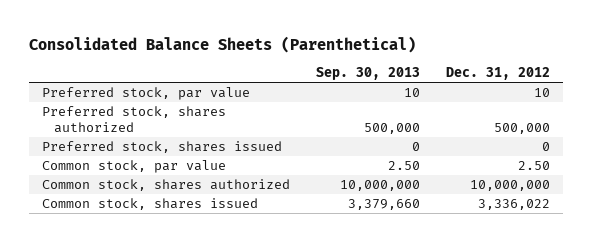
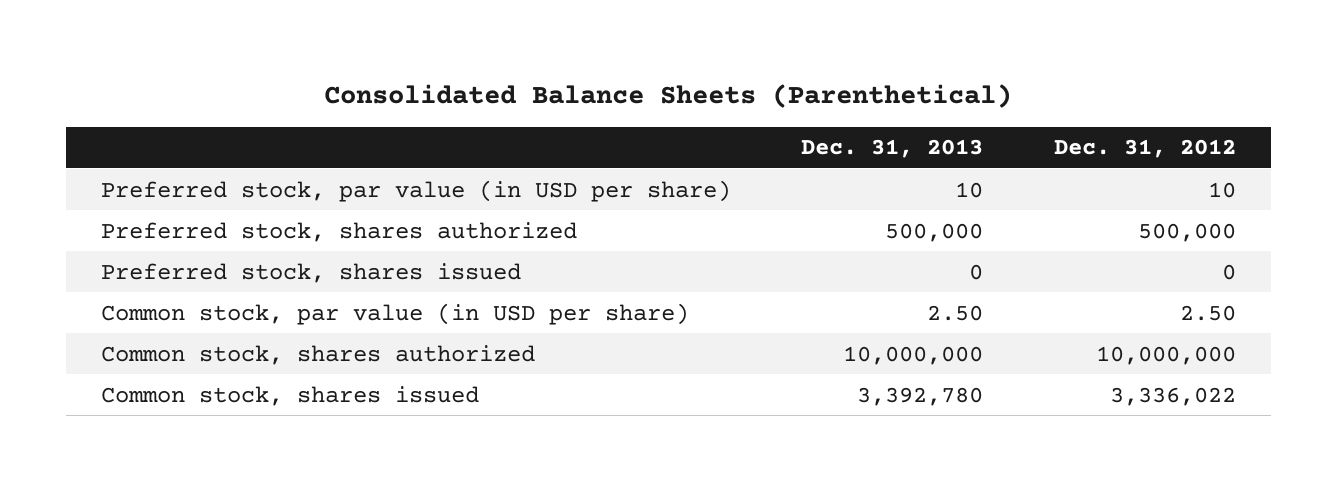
- | Sep. 30, 2013 | Dec. 31, 2012
+ | Dec. 31, 2013 | Dec. 31, 2012
- Preferred stock, par value | 10 | 10
+ Preferred stock, par value (in USD per share) | 10 | 10
- Common stock, par value | 2.50 | 2.50
+ Common stock, par value (in USD per share) | 2.50 | 2.50

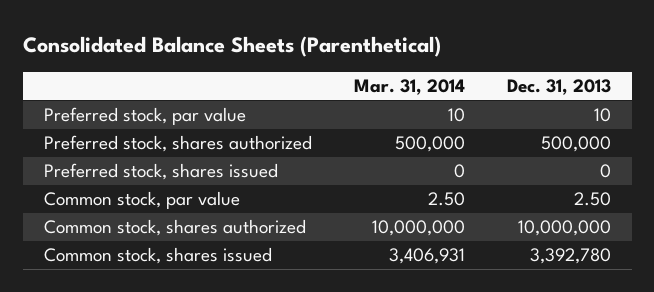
- | Dec. 31, 2013 | Dec. 31, 2012
+ | Mar. 31, 2014 | Dec. 31, 2013
- Preferred stock, par value (in USD per share) | 10 | 10
+ Preferred stock, par value | 10 | 10
- Common stock, par value (in USD per share) | 2.50 | 2.50
+ Common stock, par value | 2.50 | 2.50

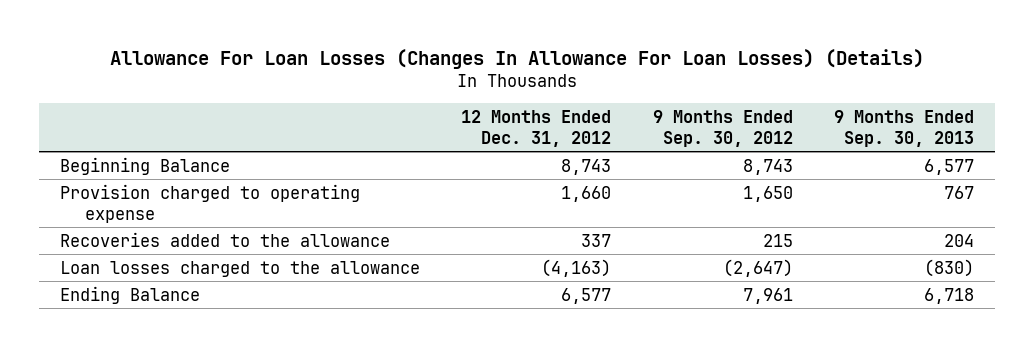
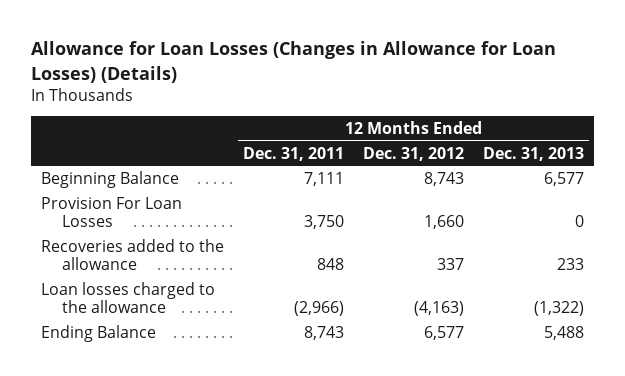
- Allowance For Loan Losses (Changes In Allowance For Loan Losses) (Details)
+ Allowance for Loan Losses (Changes in Allowance for Loan Losses) (Details)
- | 12 Months Ended Dec. 31, 2012 | 9 Months Ended Sep. 30, 2012 | 9 Months Ended Sep. 30, 2013
+ | 12 Months Ended Dec. 31, 2011 | 12 Months Ended Dec. 31, 2012 | 12 Months Ended Dec. 31, 2013
- Provision charged to operating expense | 1,660 | 1,650 | 767
+ Provision For Loan Losses | 3,750 | 1,660 | 0

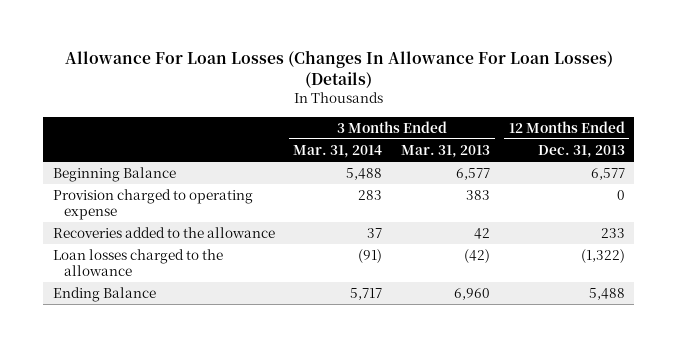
- Allowance for Loan Losses (Changes in Allowance for Loan Losses) (Details)
+ Allowance For Loan Losses (Changes In Allowance For Loan Losses) (Details)
- | 12 Months Ended Dec. 31, 2011 | 12 Months Ended Dec. 31, 2012 | 12 Months Ended Dec. 31, 2013
+ | 3 Months Ended Mar. 31, 2014 | 3 Months Ended Mar. 31, 2013 | 12 Months Ended Dec. 31, 2013
- Provision For Loan Losses | 3,750 | 1,660 | 0
+ Provision charged to operating expense | 283 | 383 | 0

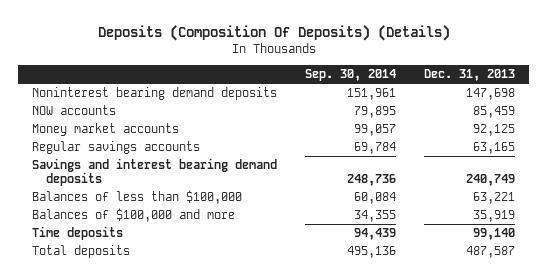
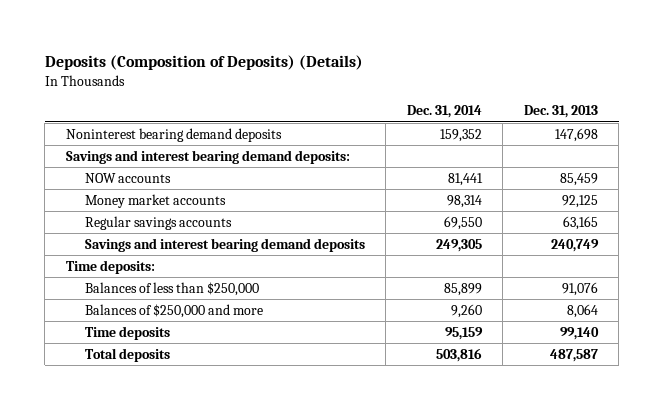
- Deposits (Composition Of Deposits) (Details)
+ Deposits (Composition of Deposits) (Details)
- | Sep. 30, 2014 | Dec. 31, 2013
+ | Dec. 31, 2014 | Dec. 31, 2013
+ Savings and interest bearing demand deposits:
- Balances of less than $100,000 | 60,084 | 63,221
- Balances of $100,000 and more | 34,355 | 35,919
+ Time deposits:
+ Balances of less than $250,000 | 85,899 | 91,076
+ Balances of $250,000 and more | 9,260 | 8,064

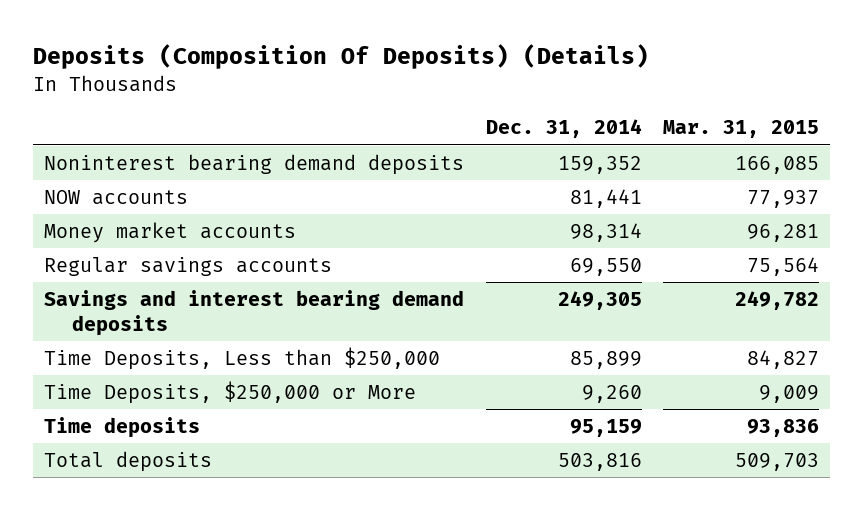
- Deposits (Composition of Deposits) (Details)
+ Deposits (Composition Of Deposits) (Details)
- | Dec. 31, 2014 | Dec. 31, 2013
+ | Dec. 31, 2014 | Mar. 31, 2015
- Savings and interest bearing demand deposits:
- Time deposits:
- Balances of less than $250,000 | 85,899 | 91,076
- Balances of $250,000 and more | 9,260 | 8,064
+ Time Deposits, Less than $250,000 | 85,899 | 84,827
+ Time Deposits, $250,000 or More | 9,260 | 9,009

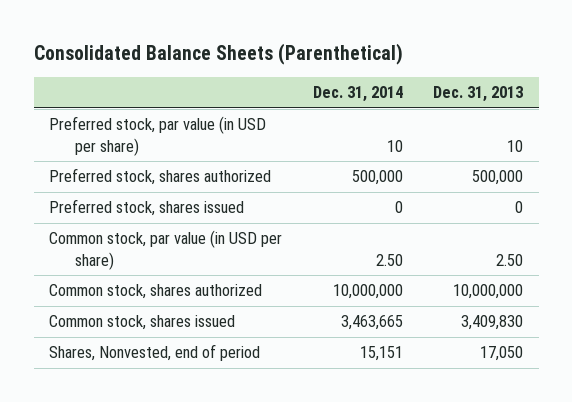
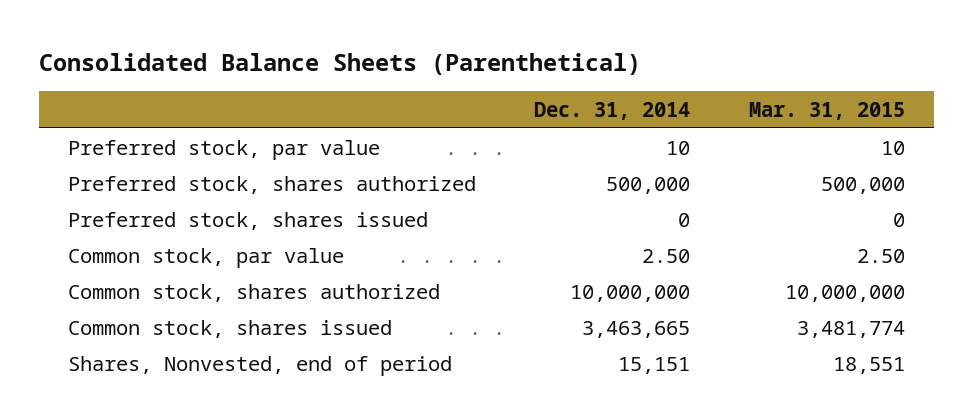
- | Dec. 31, 2014 | Dec. 31, 2013
+ | Dec. 31, 2014 | Mar. 31, 2015
- Preferred stock, par value (in USD per share) | 10 | 10
+ Preferred stock, par value | 10 | 10
- Common stock, par value (in USD per share) | 2.50 | 2.50
+ Common stock, par value | 2.50 | 2.50

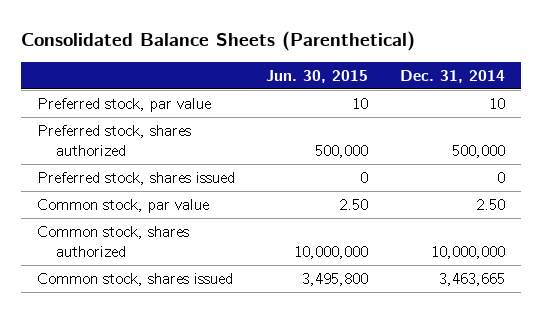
- | Dec. 31, 2014 | Mar. 31, 2015
+ | Jun. 30, 2015 | Dec. 31, 2014
- Shares, Nonvested, end of period | 15,151 | 18,551

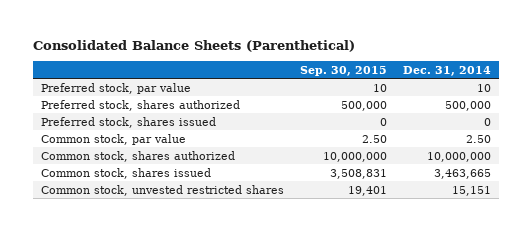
- | Jun. 30, 2015 | Dec. 31, 2014
+ | Sep. 30, 2015 | Dec. 31, 2014
+ Common stock, unvested restricted shares | 19,401 | 15,151

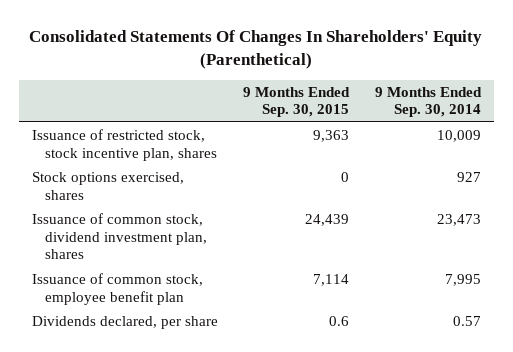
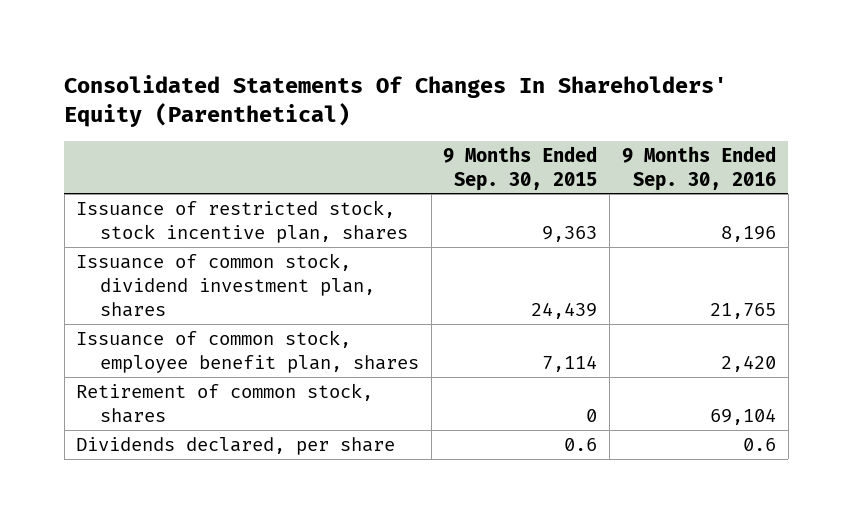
- | 9 Months Ended Sep. 30, 2015 | 9 Months Ended Sep. 30, 2014
+ | 9 Months Ended Sep. 30, 2015 | 9 Months Ended Sep. 30, 2016
- Stock options exercised, shares | 0 | 927
- Issuance of common stock, employee benefit plan | 7,114 | 7,995
+ Issuance of common stock, employee benefit plan, shares | 7,114 | 2,420
+ Retirement of common stock, shares | 0 | 69,104

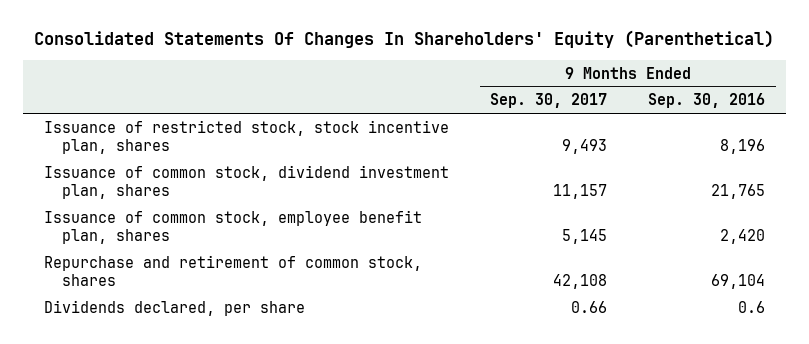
- | 9 Months Ended Sep. 30, 2015 | 9 Months Ended Sep. 30, 2016
+ | 9 Months Ended Sep. 30, 2017 | 9 Months Ended Sep. 30, 2016
- Retirement of common stock, shares | 0 | 69,104
+ Repurchase and retirement of common stock, shares | 42,108 | 69,104

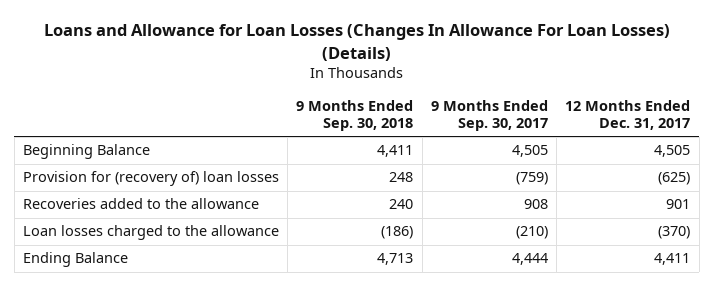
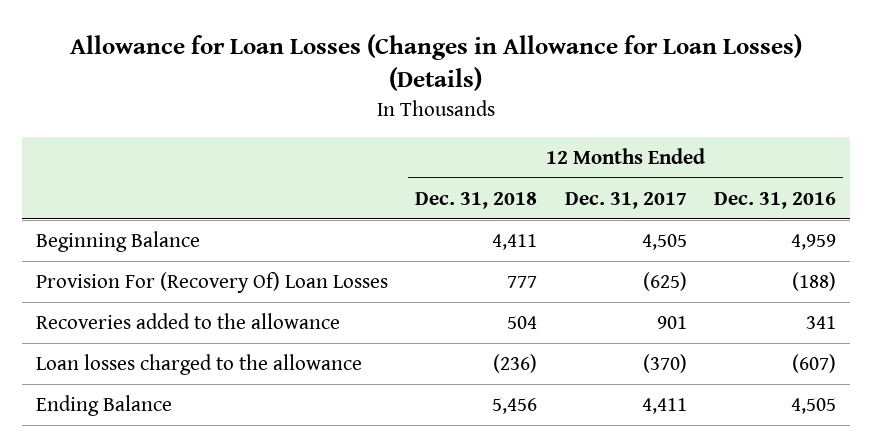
- Loans and Allowance for Loan Losses (Changes In Allowance For Loan Losses) (Details)
+ Allowance for Loan Losses (Changes in Allowance for Loan Losses) (Details)
- | 9 Months Ended Sep. 30, 2018 | 9 Months Ended Sep. 30, 2017 | 12 Months Ended Dec. 31, 2017
+ | 12 Months Ended Dec. 31, 2018 | 12 Months Ended Dec. 31, 2017 | 12 Months Ended Dec. 31, 2016
- Provision for (recovery of) loan losses | 248 | (759) | (625)
+ Provision For (Recovery Of) Loan Losses | 777 | (625) | (188)

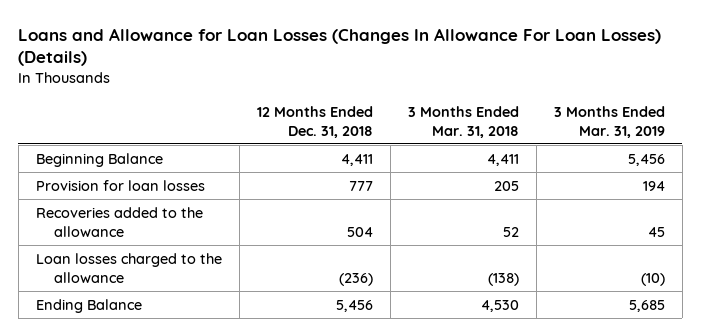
- Allowance for Loan Losses (Changes in Allowance for Loan Losses) (Details)
+ Loans and Allowance for Loan Losses (Changes In Allowance For Loan Losses) (Details)
- | 12 Months Ended Dec. 31, 2018 | 12 Months Ended Dec. 31, 2017 | 12 Months Ended Dec. 31, 2016
+ | 12 Months Ended Dec. 31, 2018 | 3 Months Ended Mar. 31, 2018 | 3 Months Ended Mar. 31, 2019
- Provision For (Recovery Of) Loan Losses | 777 | (625) | (188)
+ Provision for loan losses | 777 | 205 | 194

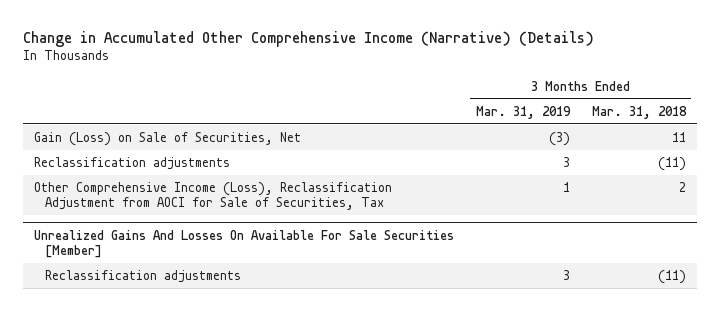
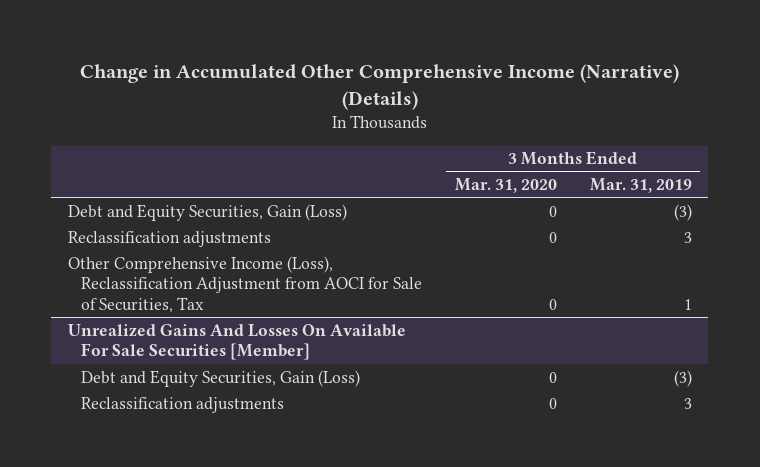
- | 3 Months Ended Mar. 31, 2019 | 3 Months Ended Mar. 31, 2018
+ | 3 Months Ended Mar. 31, 2020 | 3 Months Ended Mar. 31, 2019
- Gain (Loss) on Sale of Securities, Net | (3) | 11
+ Debt and Equity Securities, Gain (Loss) | 0 | (3)
@ Unrealized Gains And Losses On Available For Sale Securities [Member]
+ Debt and Equity Securities, Gain (Loss) | 0 | (3)

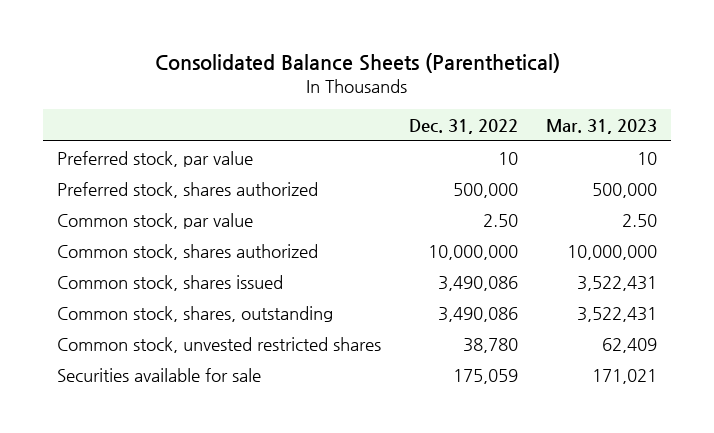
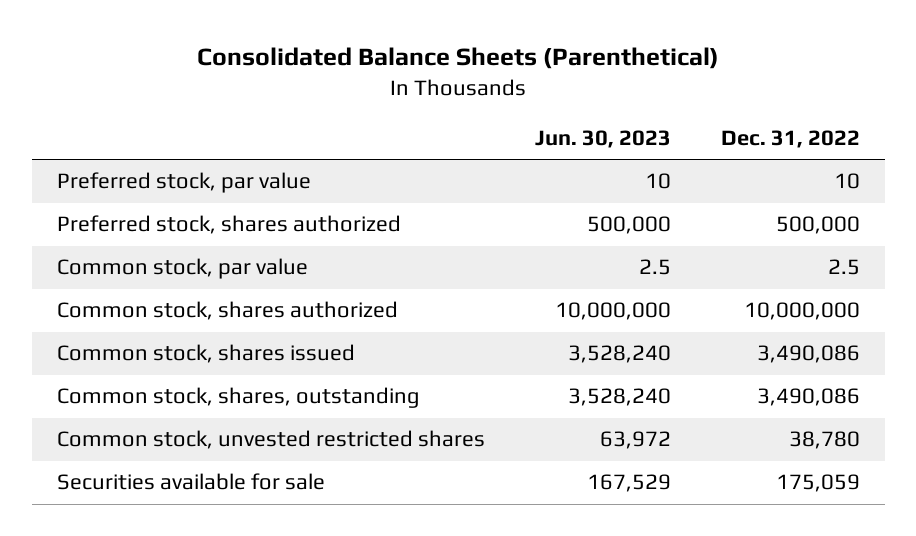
- | Dec. 31, 2022 | Mar. 31, 2023
+ | Jun. 30, 2023 | Dec. 31, 2022
- Common stock, par value | 2.50 | 2.50
+ Common stock, par value | 2.5 | 2.5

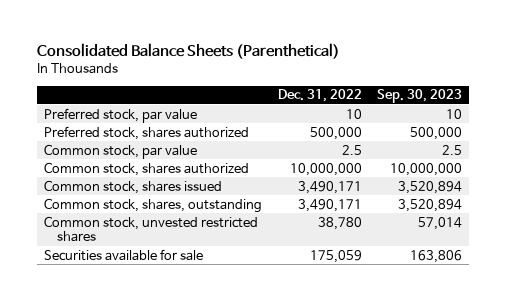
- | Jun. 30, 2023 | Dec. 31, 2022
+ | Dec. 31, 2022 | Sep. 30, 2023
- Common stock, shares issued | 3,528,240 | 3,490,086
- Common stock, shares, outstanding | 3,528,240 | 3,490,086
+ Common stock, shares issued | 3,490,171 | 3,520,894
+ Common stock, shares, outstanding | 3,490,171 | 3,520,894

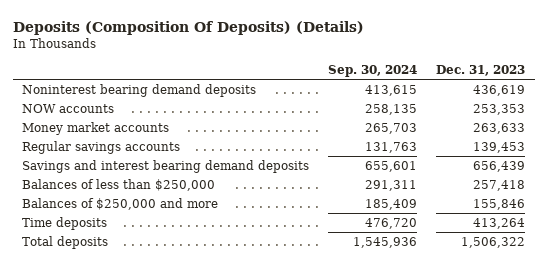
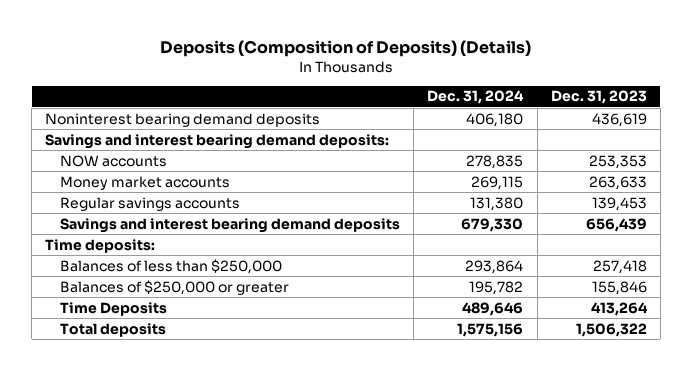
- Deposits (Composition Of Deposits) (Details)
+ Deposits (Composition of Deposits) (Details)
- | Sep. 30, 2024 | Dec. 31, 2023
+ | Dec. 31, 2024 | Dec. 31, 2023
+ Savings and interest bearing demand deposits:
+ Time deposits:
- Balances of $250,000 and more | 185,409 | 155,846
- Time deposits | 476,720 | 413,264
+ Balances of $250,000 or greater | 195,782 | 155,846
+ Time Deposits | 489,646 | 413,264

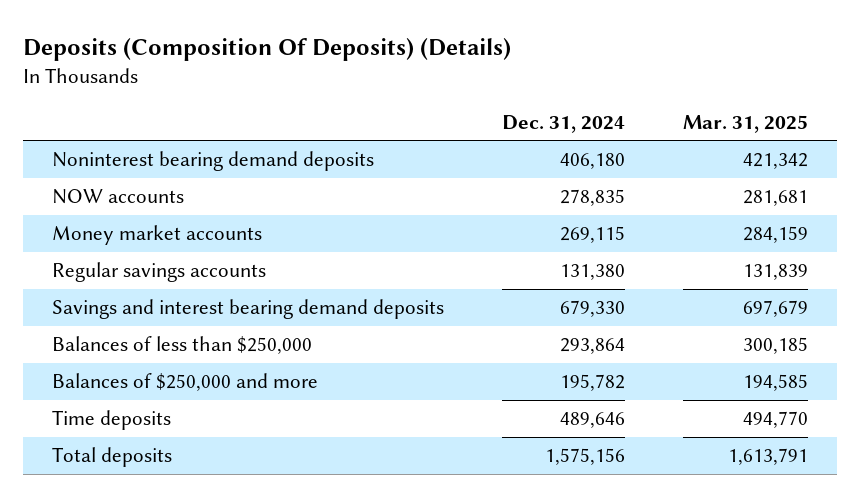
- Deposits (Composition of Deposits) (Details)
+ Deposits (Composition Of Deposits) (Details)
- | Dec. 31, 2024 | Dec. 31, 2023
+ | Dec. 31, 2024 | Mar. 31, 2025
- Savings and interest bearing demand deposits:
- Time deposits:
- Balances of $250,000 or greater | 195,782 | 155,846
- Time Deposits | 489,646 | 413,264
+ Balances of $250,000 and more | 195,782 | 194,585
+ Time deposits | 489,646 | 494,770

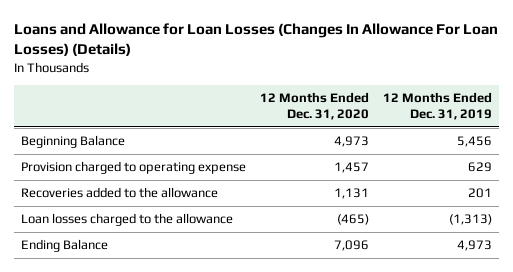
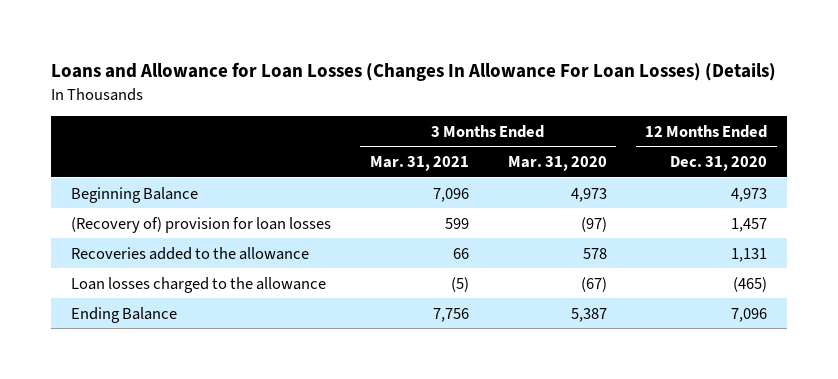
- | 12 Months Ended Dec. 31, 2020 | 12 Months Ended Dec. 31, 2019
+ | 3 Months Ended Mar. 31, 2021 | 3 Months Ended Mar. 31, 2020 | 12 Months Ended Dec. 31, 2020
- Provision charged to operating expense | 1,457 | 629
+ (Recovery of) provision for loan losses | 599 | (97) | 1,457

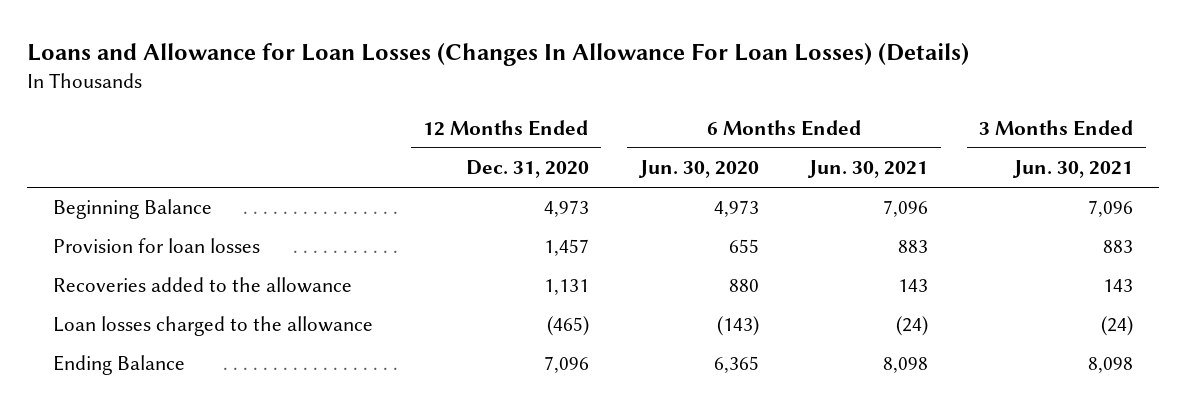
- | 3 Months Ended Mar. 31, 2021 | 3 Months Ended Mar. 31, 2020 | 12 Months Ended Dec. 31, 2020
+ | 12 Months Ended Dec. 31, 2020 | 6 Months Ended Jun. 30, 2020 | 6 Months Ended Jun. 30, 2021 | 3 Months Ended Jun. 30, 2021
- (Recovery of) provision for loan losses | 599 | (97) | 1,457
+ Provision for loan losses | 1,457 | 655 | 883 | 883

